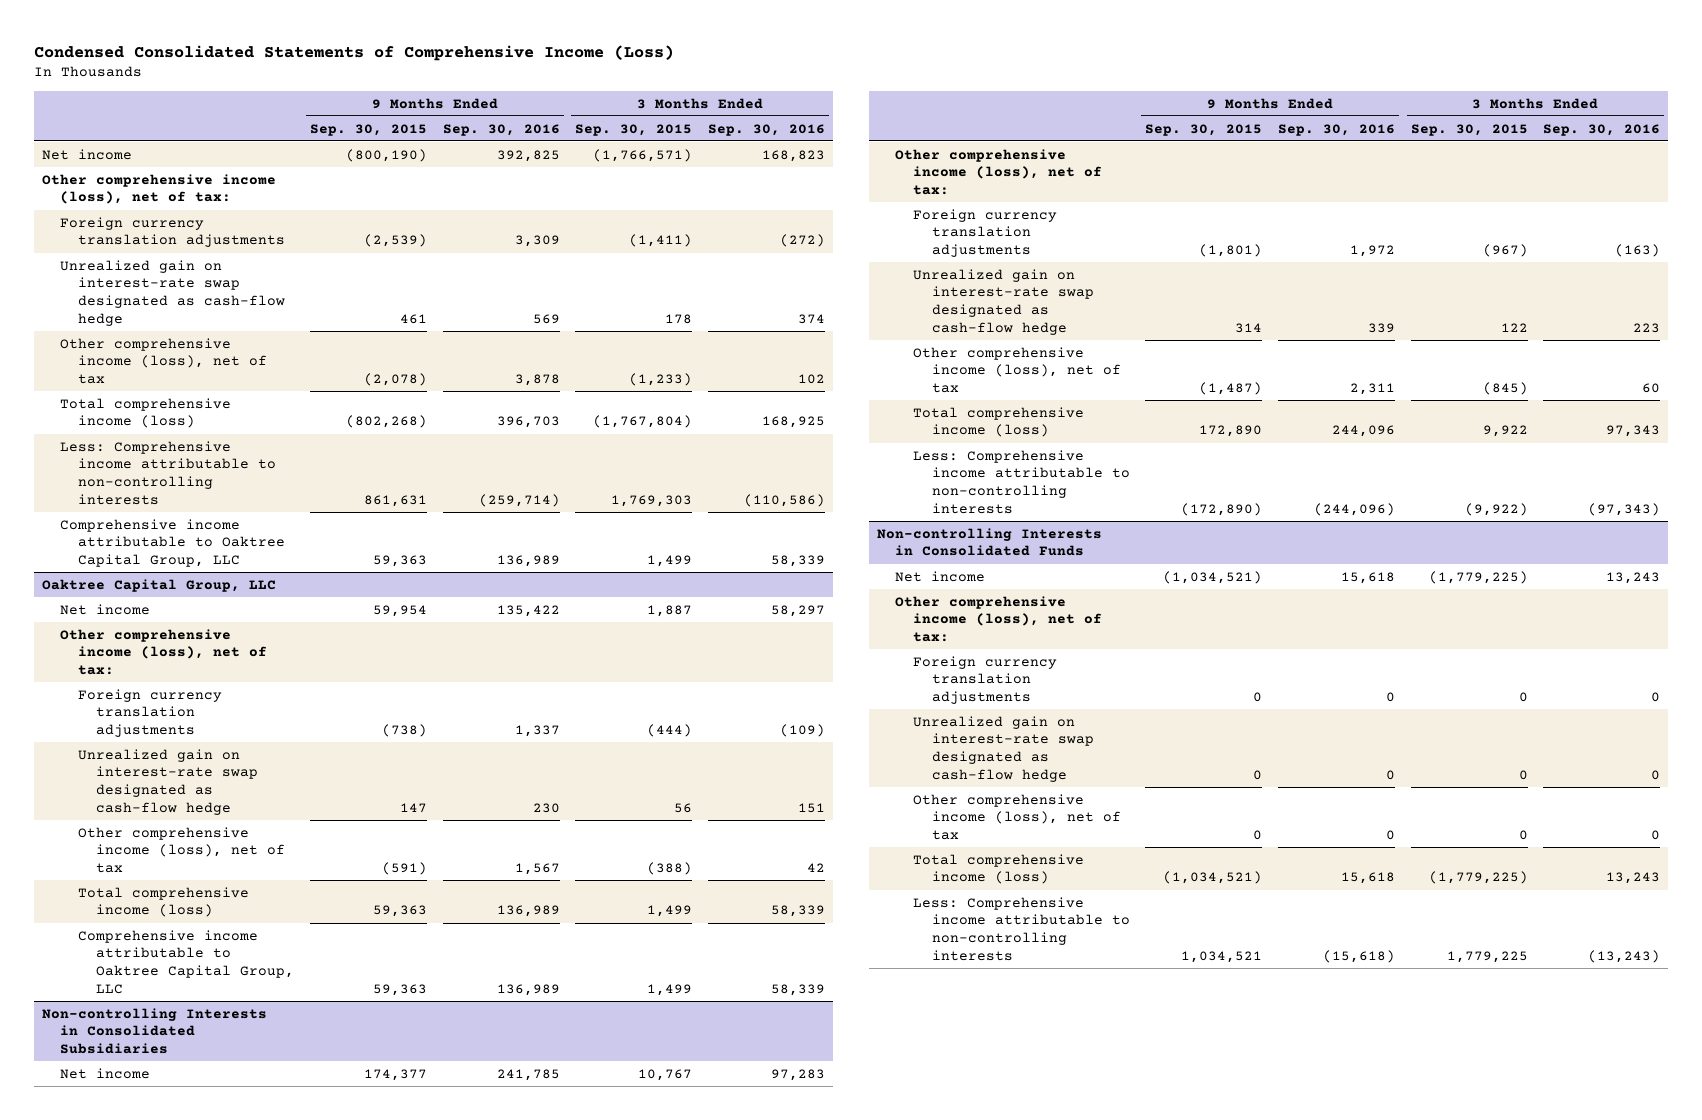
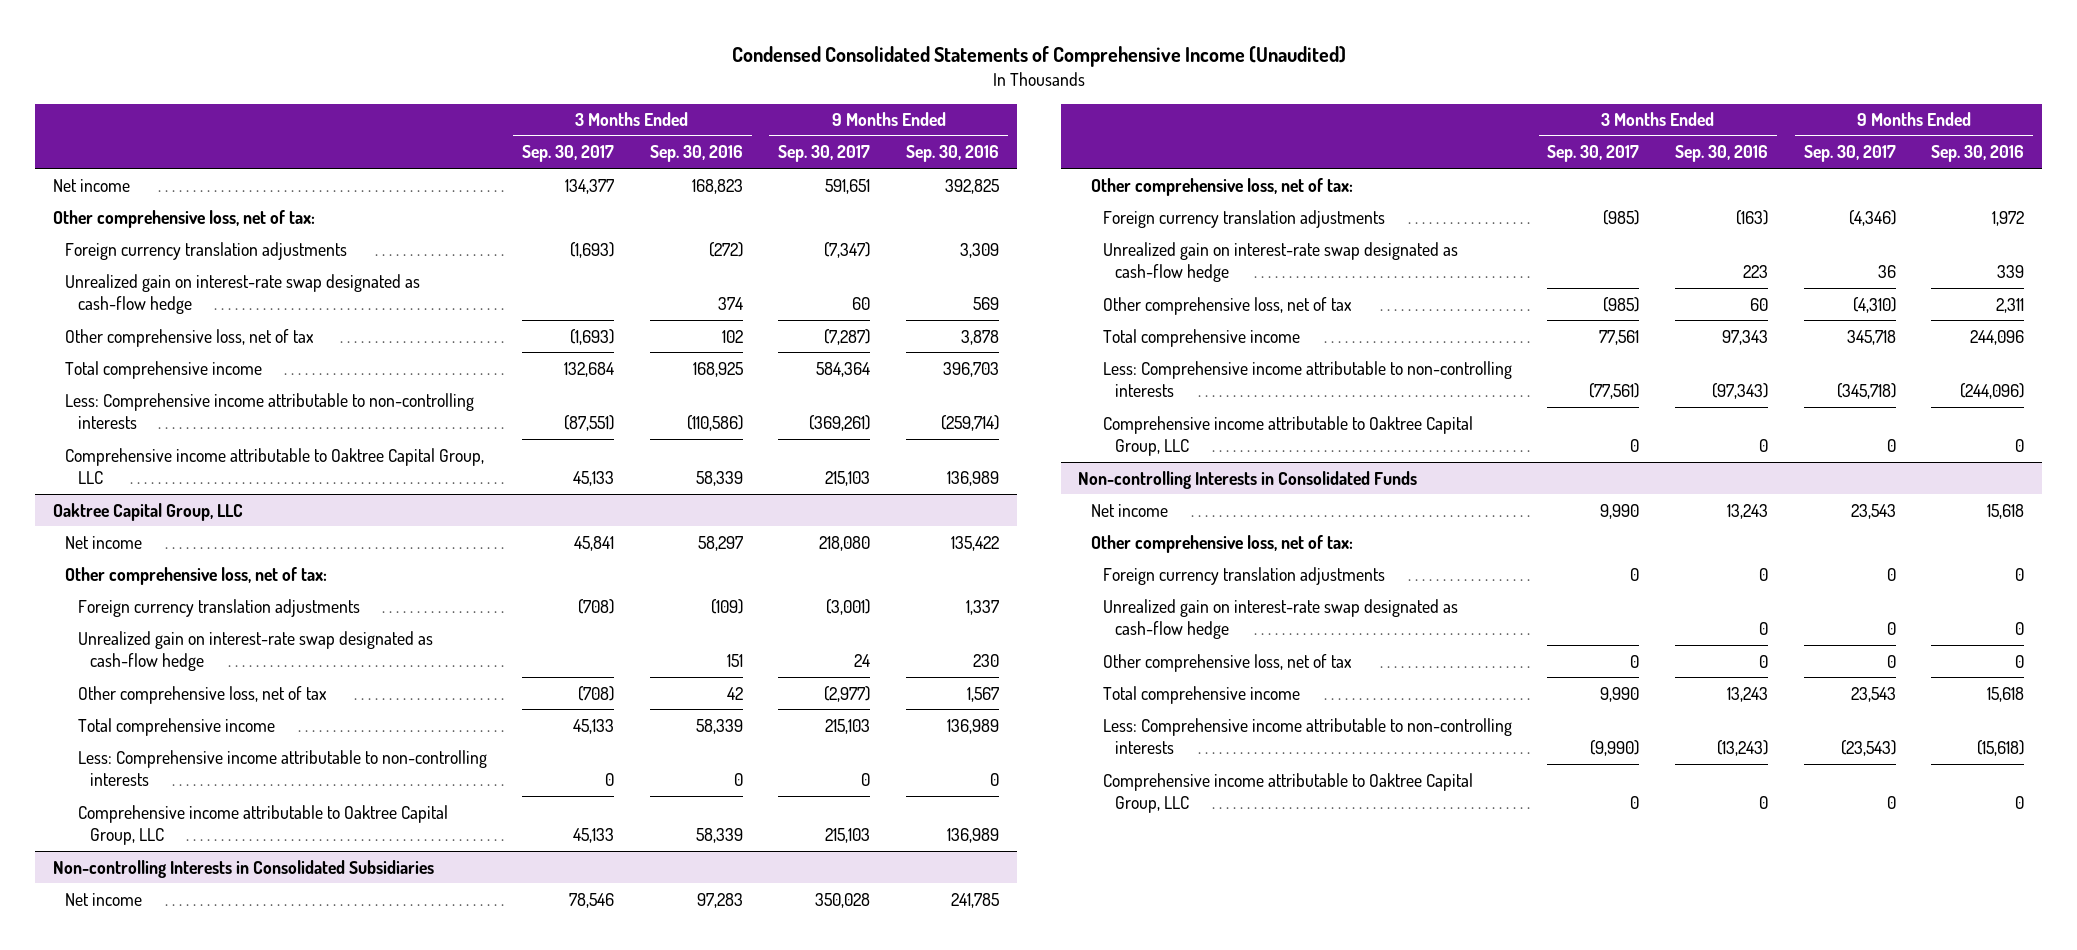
- Condensed Consolidated Statements of Comprehensive Income (Loss)
+ Condensed Consolidated Statements of Comprehensive Income (Unaudited)
- | 9 Months Ended Sep. 30, 2015 | 9 Months Ended Sep. 30, 2016 | 3 Months Ended Sep. 30, 2015 | 3 Months Ended Sep. 30, 2016
+ | 3 Months Ended Sep. 30, 2017 | 3 Months Ended Sep. 30, 2016 | 9 Months Ended Sep. 30, 2017 | 9 Months Ended Sep. 30, 2016
- Other comprehensive income (loss), net of tax:
+ Other comprehensive loss, net of tax:
- Other comprehensive income (loss), net of tax | (2,078) | 3,878 | (1,233) | 102
- Total comprehensive income (loss) | (802,268) | 396,703 | (1,767,804) | 168,925
+ Other comprehensive loss, net of tax | (1,693) | 102 | (7,287) | 3,878
+ Total comprehensive income | 132,684 | 168,925 | 584,364 | 396,703
@ Oaktree Capital Group, LLC
- Other comprehensive income (loss), net of tax:
+ Other comprehensive loss, net of tax:
- Other comprehensive income (loss), net of tax | (591) | 1,567 | (388) | 42
- Total comprehensive income (loss) | 59,363 | 136,989 | 1,499 | 58,339
+ Other comprehensive loss, net of tax | (708) | 42 | (2,977) | 1,567
+ Total comprehensive income | 45,133 | 58,339 | 215,103 | 136,989
+ Less: Comprehensive income attributable to non-controlling interests | 0 | 0 | 0 | 0
@ Non-controlling Interests in Consolidated Subsidiaries
- Other comprehensive income (loss), net of tax:
+ Other comprehensive loss, net of tax:
- Other comprehensive income (loss), net of tax | (1,487) | 2,311 | (845) | 60
- Total comprehensive income (loss) | 172,890 | 244,096 | 9,922 | 97,343
+ Other comprehensive loss, net of tax | (985) | 60 | (4,310) | 2,311
+ Total comprehensive income | 77,561 | 97,343 | 345,718 | 244,096
+ Comprehensive income attributable to Oaktree Capital Group, LLC | 0 | 0 | 0 | 0
@ Non-controlling Interests in Consolidated Funds
- Other comprehensive income (loss), net of tax:
+ Other comprehensive loss, net of tax:
- Other comprehensive income (loss), net of tax | 0 | 0 | 0 | 0
- Total comprehensive income (loss) | (1,034,521) | 15,618 | (1,779,225) | 13,243
+ Other comprehensive loss, net of tax | 0 | 0 | 0 | 0
+ Total comprehensive income | 9,990 | 13,243 | 23,543 | 15,618
+ Comprehensive income attributable to Oaktree Capital Group, LLC | 0 | 0 | 0 | 0

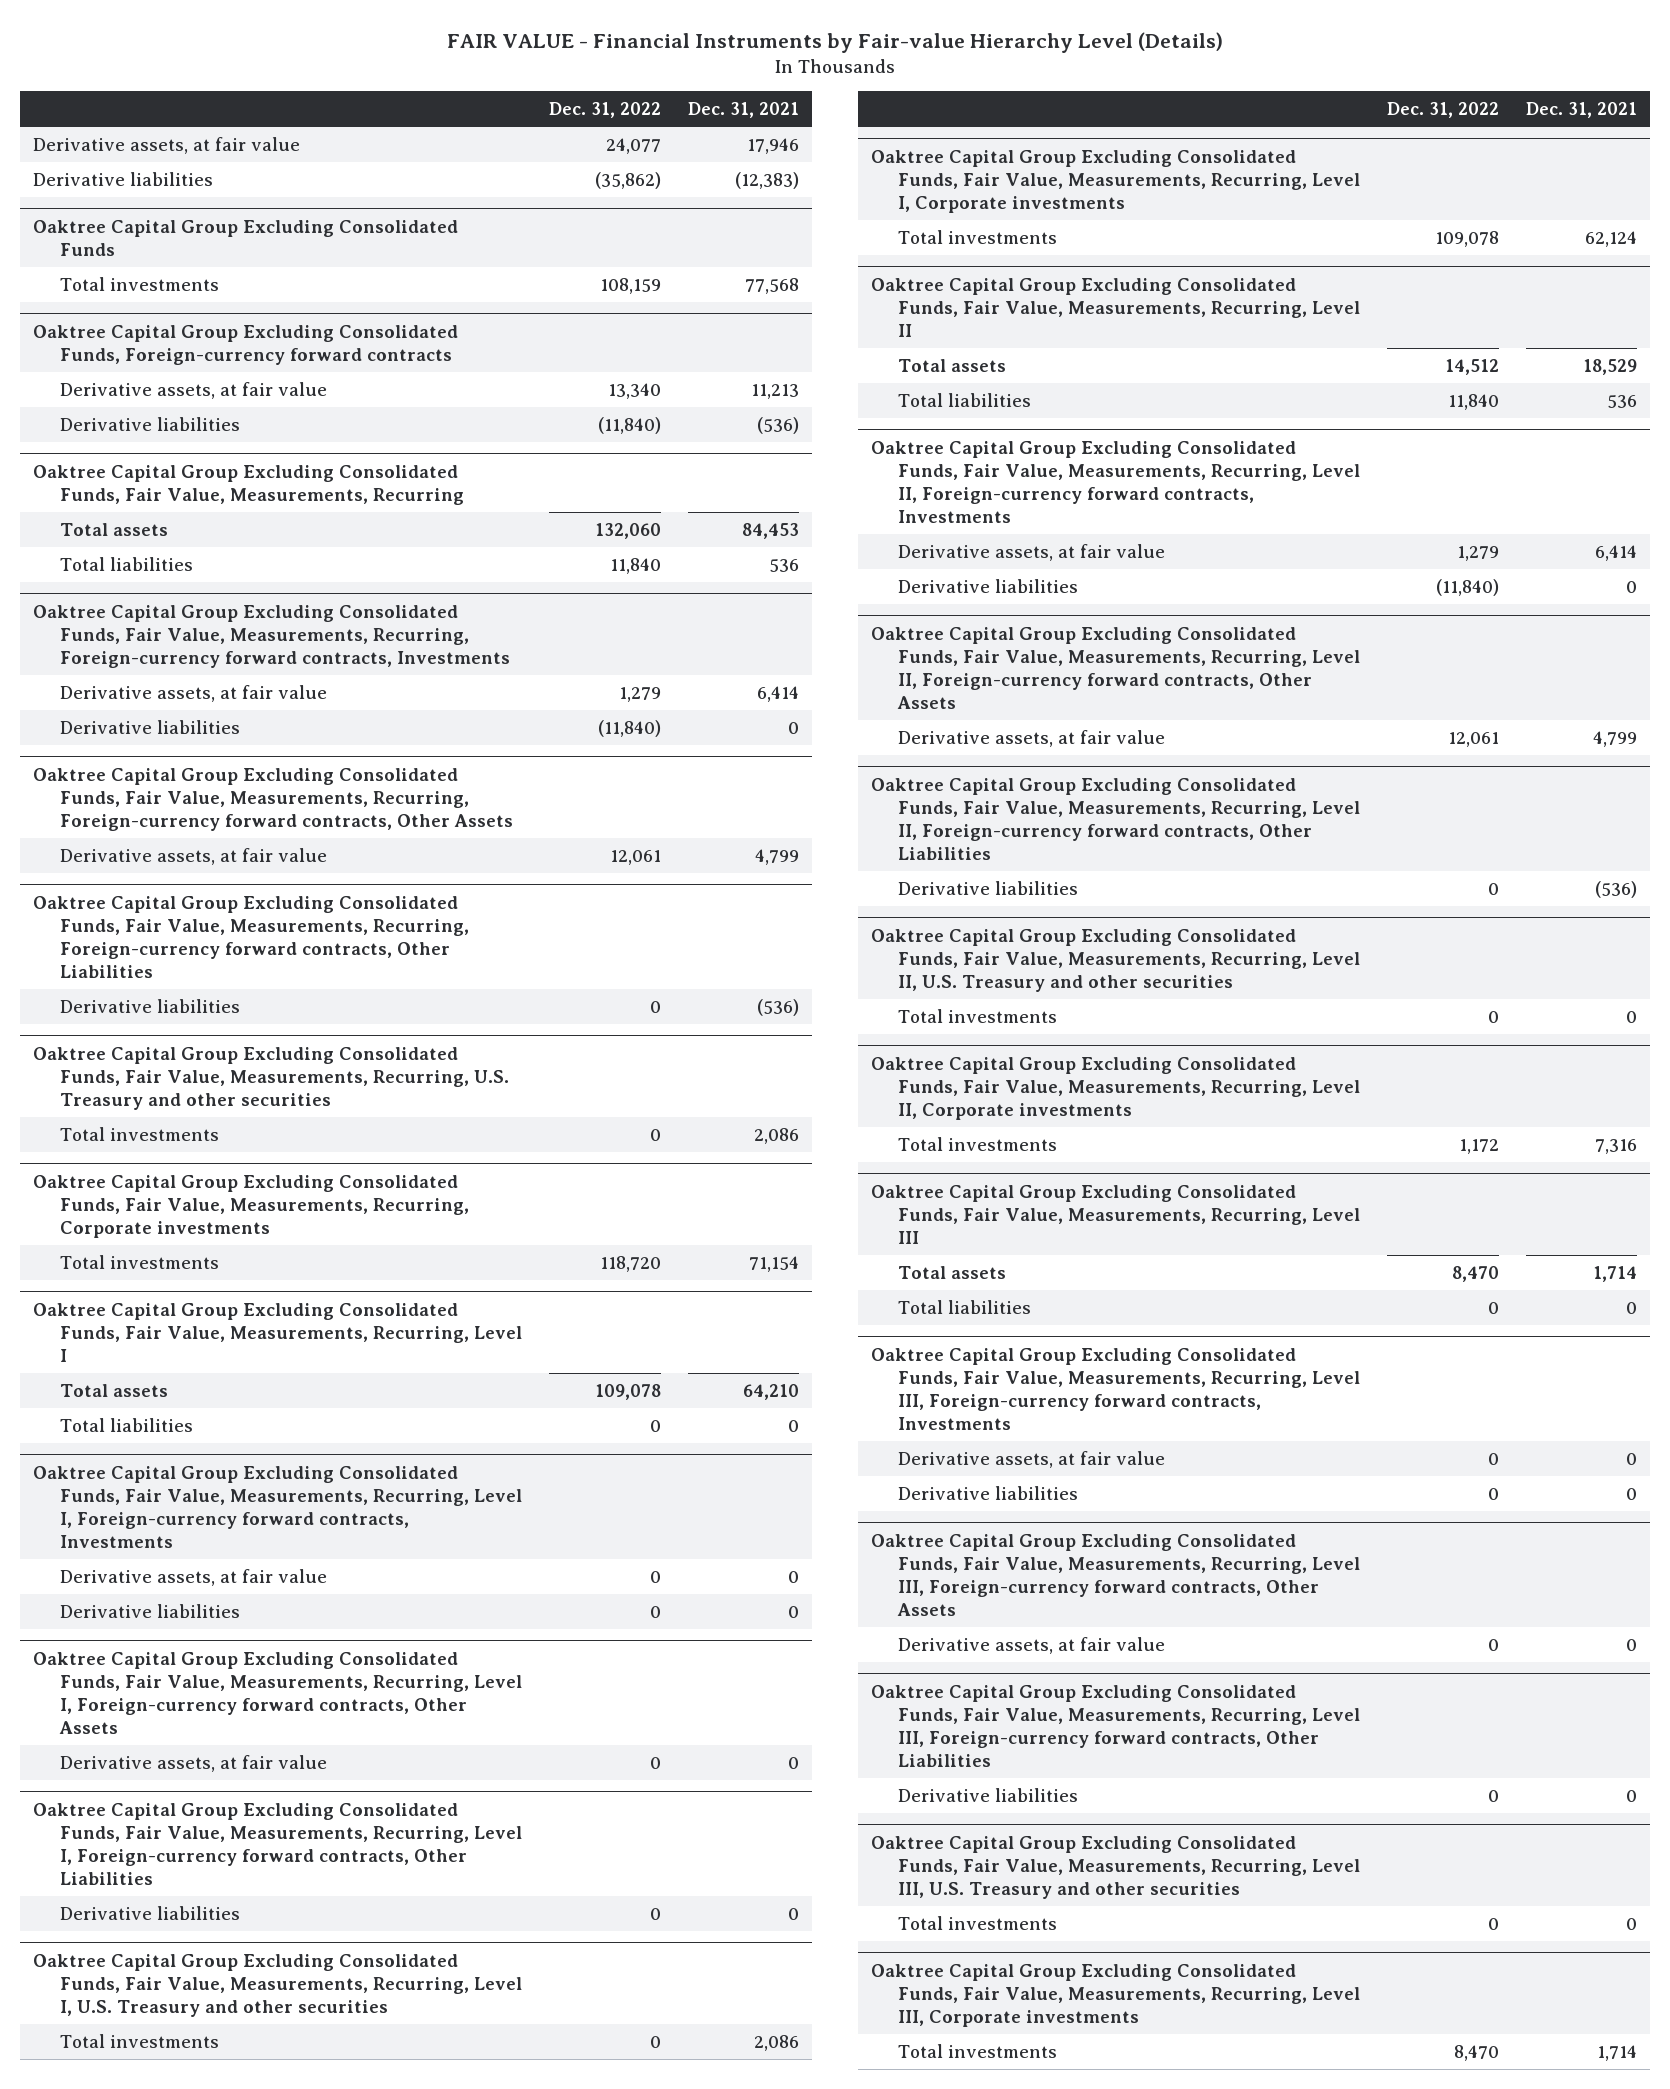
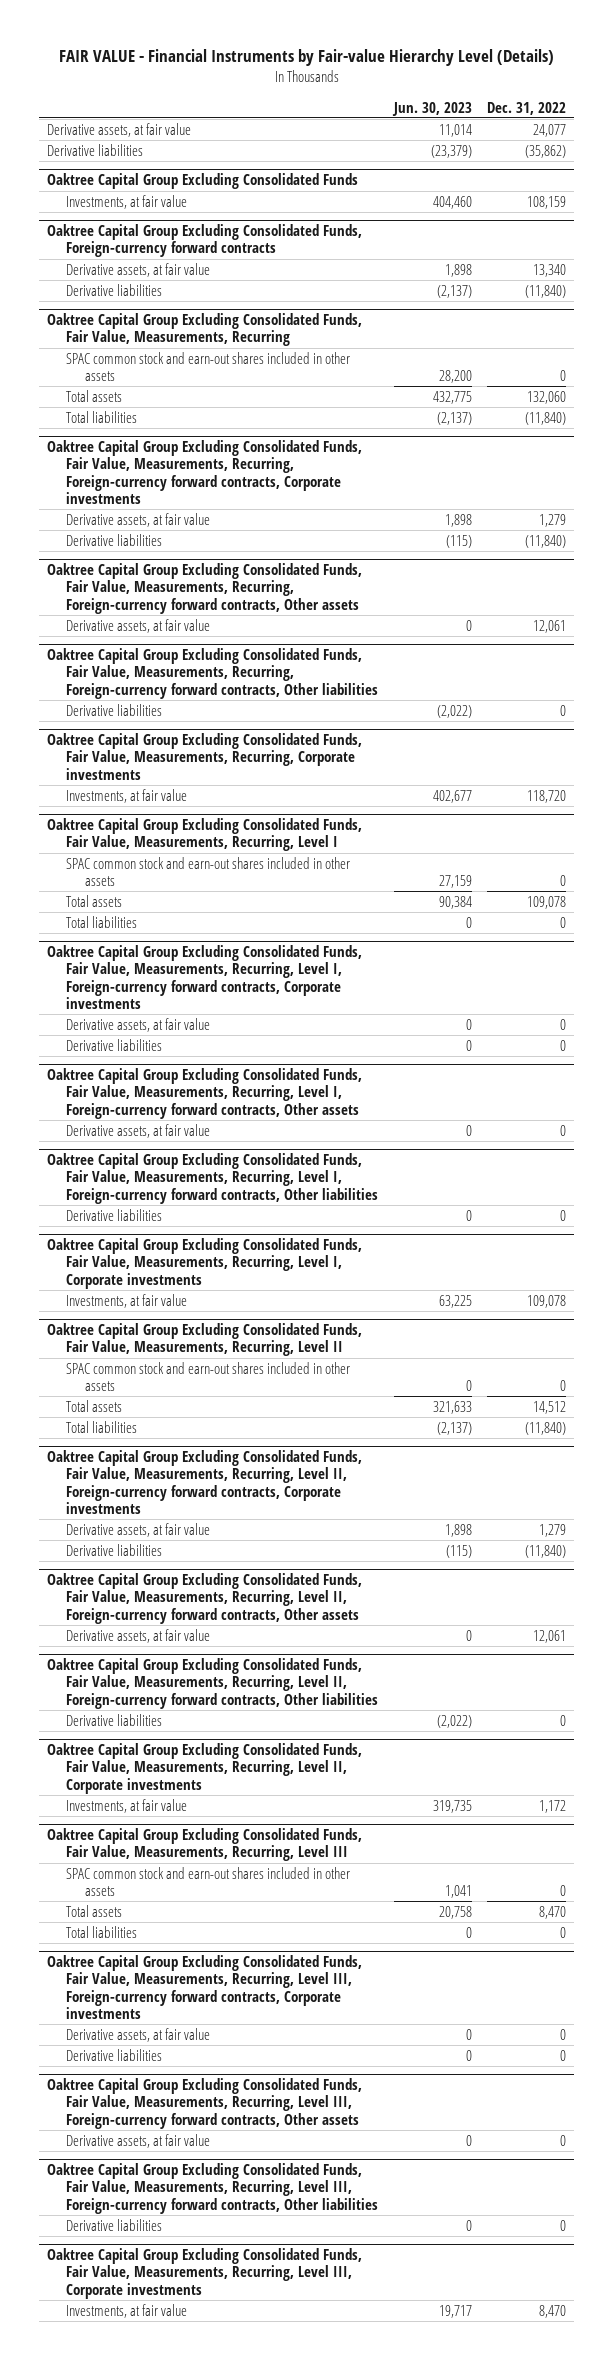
- | Dec. 31, 2022 | Dec. 31, 2021
+ | Jun. 30, 2023 | Dec. 31, 2022
@ Oaktree Capital Group Excluding Consolidated Funds
- Total investments | 108,159 | 77,568
+ Investments, at fair value | 404,460 | 108,159
@ Oaktree Capital Group Excluding Consolidated Funds, Fair Value, Measurements, Recurring
+ SPAC common stock and earn-out shares included in other assets | 28,200 | 0
- Total liabilities | 11,840 | 536
- Oaktree Capital Group Excluding Consolidated Funds, Fair Value, Measurements, Recurring, Foreign-currency forward contracts, Investments
@ Oaktree Capital Group Excluding Consolidated Funds, Fair Value, Measurements, Recurring
+ Total liabilities | (2,137) | (11,840)
+ Oaktree Capital Group Excluding Consolidated Funds, Fair Value, Measurements, Recurring, Foreign-currency forward contracts, Corporate investments
- Oaktree Capital Group Excluding Consolidated Funds, Fair Value, Measurements, Recurring, Foreign-currency forward contracts, Other Assets
+ Oaktree Capital Group Excluding Consolidated Funds, Fair Value, Measurements, Recurring, Foreign-currency forward contracts, Other assets
- Oaktree Capital Group Excluding Consolidated Funds, Fair Value, Measurements, Recurring, Foreign-currency forward contracts, Other Liabilities
+ Oaktree Capital Group Excluding Consolidated Funds, Fair Value, Measurements, Recurring, Foreign-currency forward contracts, Other liabilities
- Oaktree Capital Group Excluding Consolidated Funds, Fair Value, Measurements, Recurring, U.S. Treasury and other securities
- Total investments | 0 | 2,086
@ Oaktree Capital Group Excluding Consolidated Funds, Fair Value, Measurements, Recurring, Corporate investments
- Total investments | 118,720 | 71,154
+ Investments, at fair value | 402,677 | 118,720
@ Oaktree Capital Group Excluding Consolidated Funds, Fair Value, Measurements, Recurring, Level I
+ SPAC common stock and earn-out shares included in other assets | 27,159 | 0
- Oaktree Capital Group Excluding Consolidated Funds, Fair Value, Measurements, Recurring, Level I, Foreign-currency forward contracts, Investments
+ Oaktree Capital Group Excluding Consolidated Funds, Fair Value, Measurements, Recurring, Level I, Foreign-currency forward contracts, Corporate investments
- Oaktree Capital Group Excluding Consolidated Funds, Fair Value, Measurements, Recurring, Level I, Foreign-currency forward contracts, Other Assets
+ Oaktree Capital Group Excluding Consolidated Funds, Fair Value, Measurements, Recurring, Level I, Foreign-currency forward contracts, Other assets
- Oaktree Capital Group Excluding Consolidated Funds, Fair Value, Measurements, Recurring, Level I, Foreign-currency forward contracts, Other Liabilities
+ Oaktree Capital Group Excluding Consolidated Funds, Fair Value, Measurements, Recurring, Level I, Foreign-currency forward contracts, Other liabilities
- Oaktree Capital Group Excluding Consolidated Funds, Fair Value, Measurements, Recurring, Level I, U.S. Treasury and other securities
- Total investments | 0 | 2,086
@ Oaktree Capital Group Excluding Consolidated Funds, Fair Value, Measurements, Recurring, Level I, Corporate investments
- Total investments | 109,078 | 62,124
+ Investments, at fair value | 63,225 | 109,078
@ Oaktree Capital Group Excluding Consolidated Funds, Fair Value, Measurements, Recurring, Level II
+ SPAC common stock and earn-out shares included in other assets | 0 | 0
- Total liabilities | 11,840 | 536
- Oaktree Capital Group Excluding Consolidated Funds, Fair Value, Measurements, Recurring, Level II, Foreign-currency forward contracts, Investments
@ Oaktree Capital Group Excluding Consolidated Funds, Fair Value, Measurements, Recurring, Level II
+ Total liabilities | (2,137) | (11,840)
+ Oaktree Capital Group Excluding Consolidated Funds, Fair Value, Measurements, Recurring, Level II, Foreign-currency forward contracts, Corporate investments
- Oaktree Capital Group Excluding Consolidated Funds, Fair Value, Measurements, Recurring, Level II, Foreign-currency forward contracts, Other Assets
+ Oaktree Capital Group Excluding Consolidated Funds, Fair Value, Measurements, Recurring, Level II, Foreign-currency forward contracts, Other assets
- Oaktree Capital Group Excluding Consolidated Funds, Fair Value, Measurements, Recurring, Level II, Foreign-currency forward contracts, Other Liabilities
+ Oaktree Capital Group Excluding Consolidated Funds, Fair Value, Measurements, Recurring, Level II, Foreign-currency forward contracts, Other liabilities
- Oaktree Capital Group Excluding Consolidated Funds, Fair Value, Measurements, Recurring, Level II, U.S. Treasury and other securities
- Total investments | 0 | 0
@ Oaktree Capital Group Excluding Consolidated Funds, Fair Value, Measurements, Recurring, Level II, Corporate investments
- Total investments | 1,172 | 7,316
+ Investments, at fair value | 319,735 | 1,172
@ Oaktree Capital Group Excluding Consolidated Funds, Fair Value, Measurements, Recurring, Level III
+ SPAC common stock and earn-out shares included in other assets | 1,041 | 0
- Oaktree Capital Group Excluding Consolidated Funds, Fair Value, Measurements, Recurring, Level III, Foreign-currency forward contracts, Investments
+ Oaktree Capital Group Excluding Consolidated Funds, Fair Value, Measurements, Recurring, Level III, Foreign-currency forward contracts, Corporate investments
- Oaktree Capital Group Excluding Consolidated Funds, Fair Value, Measurements, Recurring, Level III, Foreign-currency forward contracts, Other Assets
+ Oaktree Capital Group Excluding Consolidated Funds, Fair Value, Measurements, Recurring, Level III, Foreign-currency forward contracts, Other assets
- Oaktree Capital Group Excluding Consolidated Funds, Fair Value, Measurements, Recurring, Level III, Foreign-currency forward contracts, Other Liabilities
+ Oaktree Capital Group Excluding Consolidated Funds, Fair Value, Measurements, Recurring, Level III, Foreign-currency forward contracts, Other liabilities
- Oaktree Capital Group Excluding Consolidated Funds, Fair Value, Measurements, Recurring, Level III, U.S. Treasury and other securities
- Total investments | 0 | 0
@ Oaktree Capital Group Excluding Consolidated Funds, Fair Value, Measurements, Recurring, Level III, Corporate investments
- Total investments | 8,470 | 1,714
+ Investments, at fair value | 19,717 | 8,470

